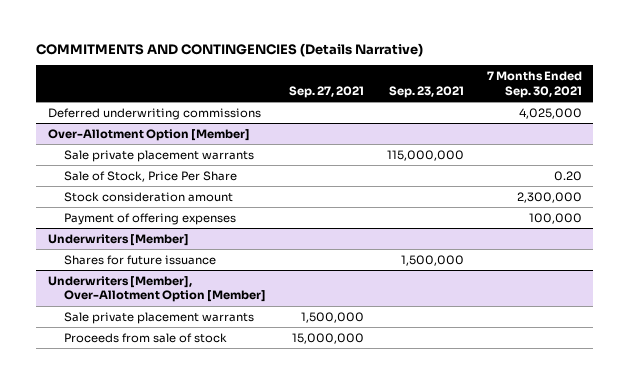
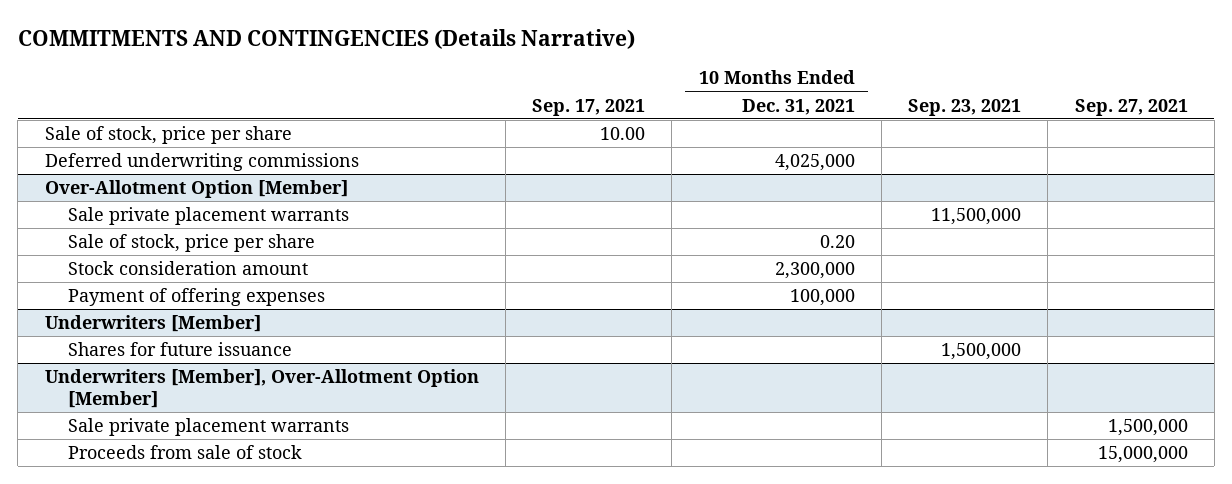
- | Sep. 27, 2021 | Sep. 23, 2021 | 7 Months Ended Sep. 30, 2021
+ | Sep. 17, 2021 | 10 Months Ended Dec. 31, 2021 | Sep. 23, 2021 | Sep. 27, 2021
+ Sale of stock, price per share | 10.00 | | |
@ Over-Allotment Option [Member]
- Sale private placement warrants | | 115,000,000 |
- Sale of Stock, Price Per Share | | | 0.20
+ Sale private placement warrants | | | 11,500,000 |
+ Sale of stock, price per share | | 0.20 | |

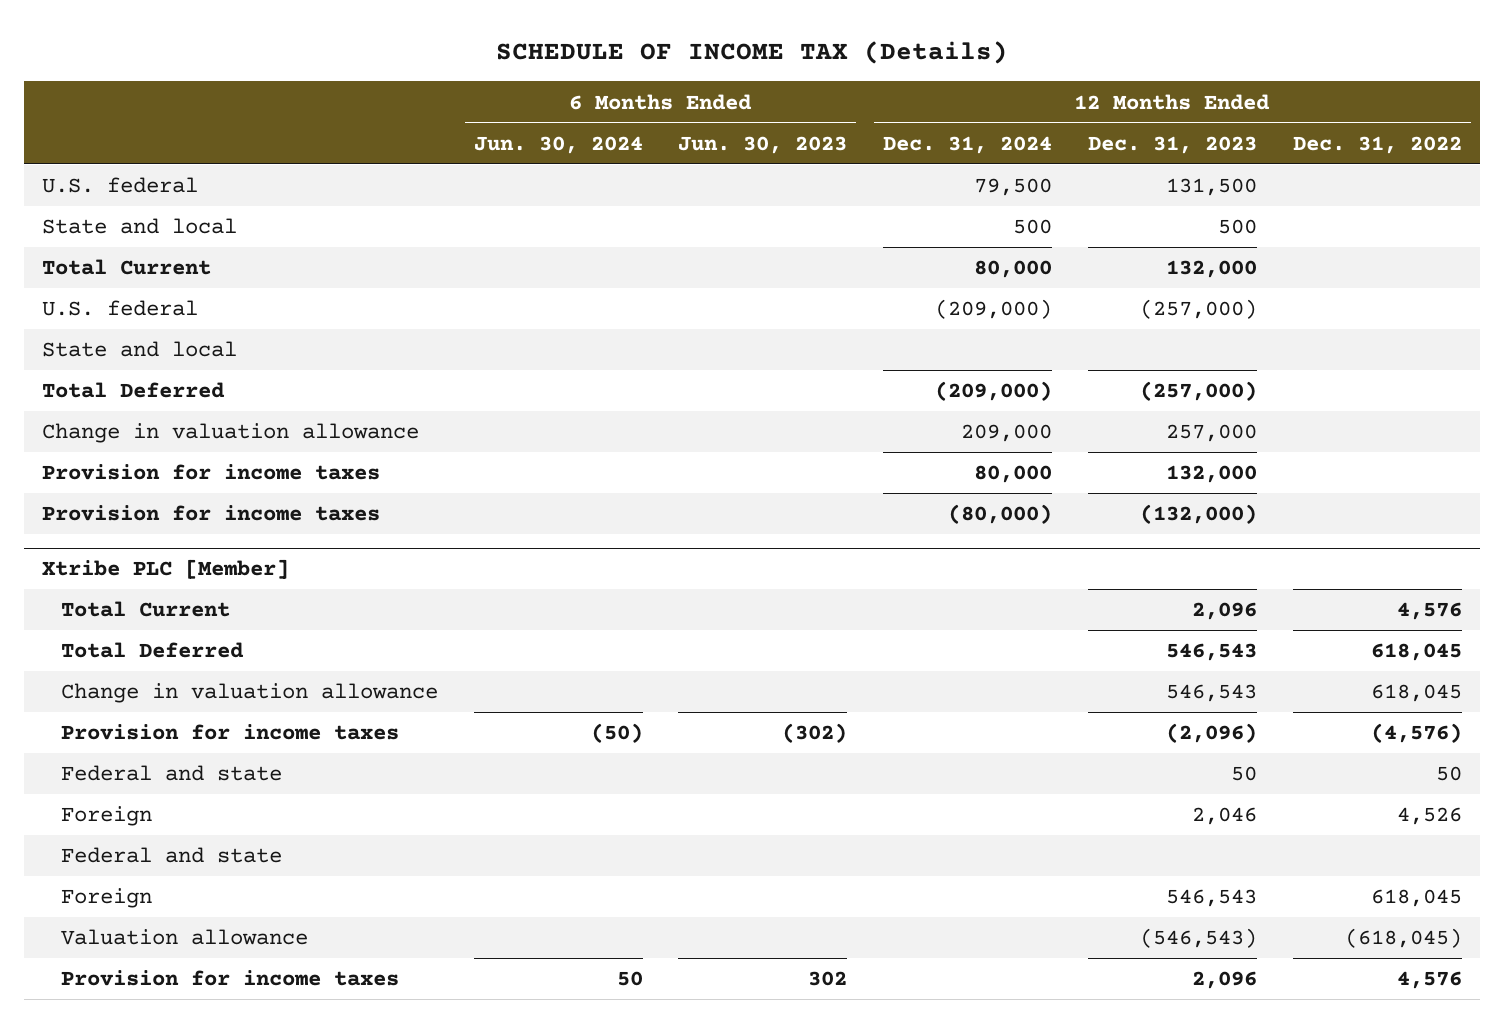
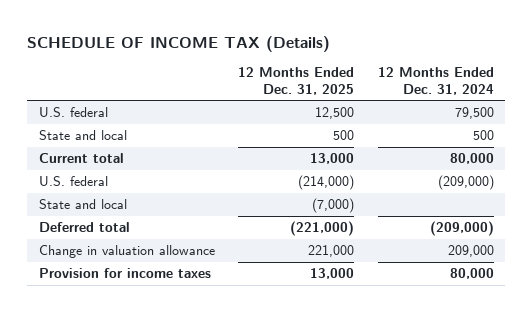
- | 6 Months Ended Jun. 30, 2024 | 6 Months Ended Jun. 30, 2023 | 12 Months Ended Dec. 31, 2024 | 12 Months Ended Dec. 31, 2023 | 12 Months Ended Dec. 31, 2022
+ | 12 Months Ended Dec. 31, 2025 | 12 Months Ended Dec. 31, 2024
- Total Current | | | 80,000 | 132,000 |
+ Current total | 13,000 | 80,000
- Total Deferred | | | (209,000) | (257,000) |
+ Deferred total | (221,000) | (209,000)
- Provision for income taxes | | | (80,000) | (132,000) |
- Xtribe PLC [Member]
- Total Current | | | | 2,096 | 4,576
- Total Deferred | | | | 546,543 | 618,045
- Change in valuation allowance | | | | 546,543 | 618,045
- Provision for income taxes | (50) | (302) | | (2,096) | (4,576)
- Federal and state | | | | 50 | 50
- Foreign | | | | 2,046 | 4,526
- Federal and state
- Foreign | | | | 546,543 | 618,045
- Valuation allowance | | | | (546,543) | (618,045)
- Provision for income taxes | 50 | 302 | | 2,096 | 4,576

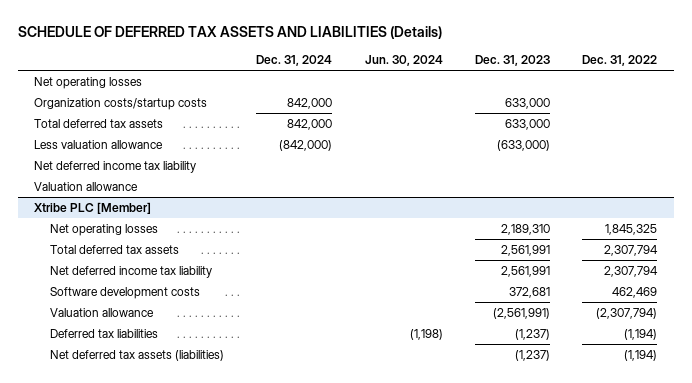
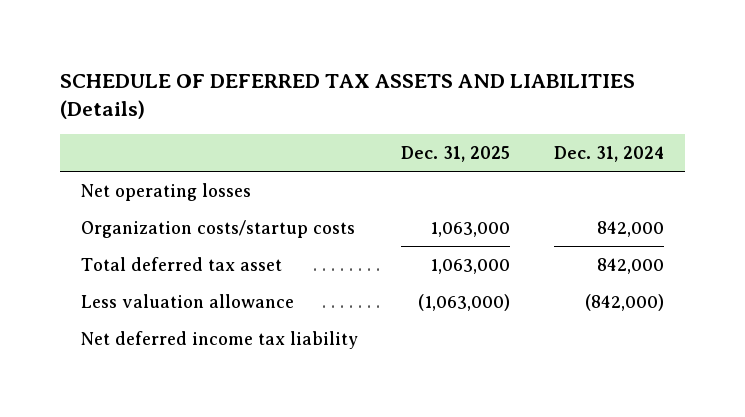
- | Dec. 31, 2024 | Jun. 30, 2024 | Dec. 31, 2023 | Dec. 31, 2022
+ | Dec. 31, 2025 | Dec. 31, 2024
- Total deferred tax assets | 842,000 | | 633,000 |
+ Total deferred tax asset | 1,063,000 | 842,000
- Valuation allowance
- Xtribe PLC [Member]
- Net operating losses | | | 2,189,310 | 1,845,325
- Total deferred tax assets | | | 2,561,991 | 2,307,794
- Net deferred income tax liability | | | 2,561,991 | 2,307,794
- Software development costs | | | 372,681 | 462,469
- Valuation allowance | | | (2,561,991) | (2,307,794)
- Deferred tax liabilities | | (1,198) | (1,237) | (1,194)
- Net deferred tax assets (liabilities) | | | (1,237) | (1,194)

